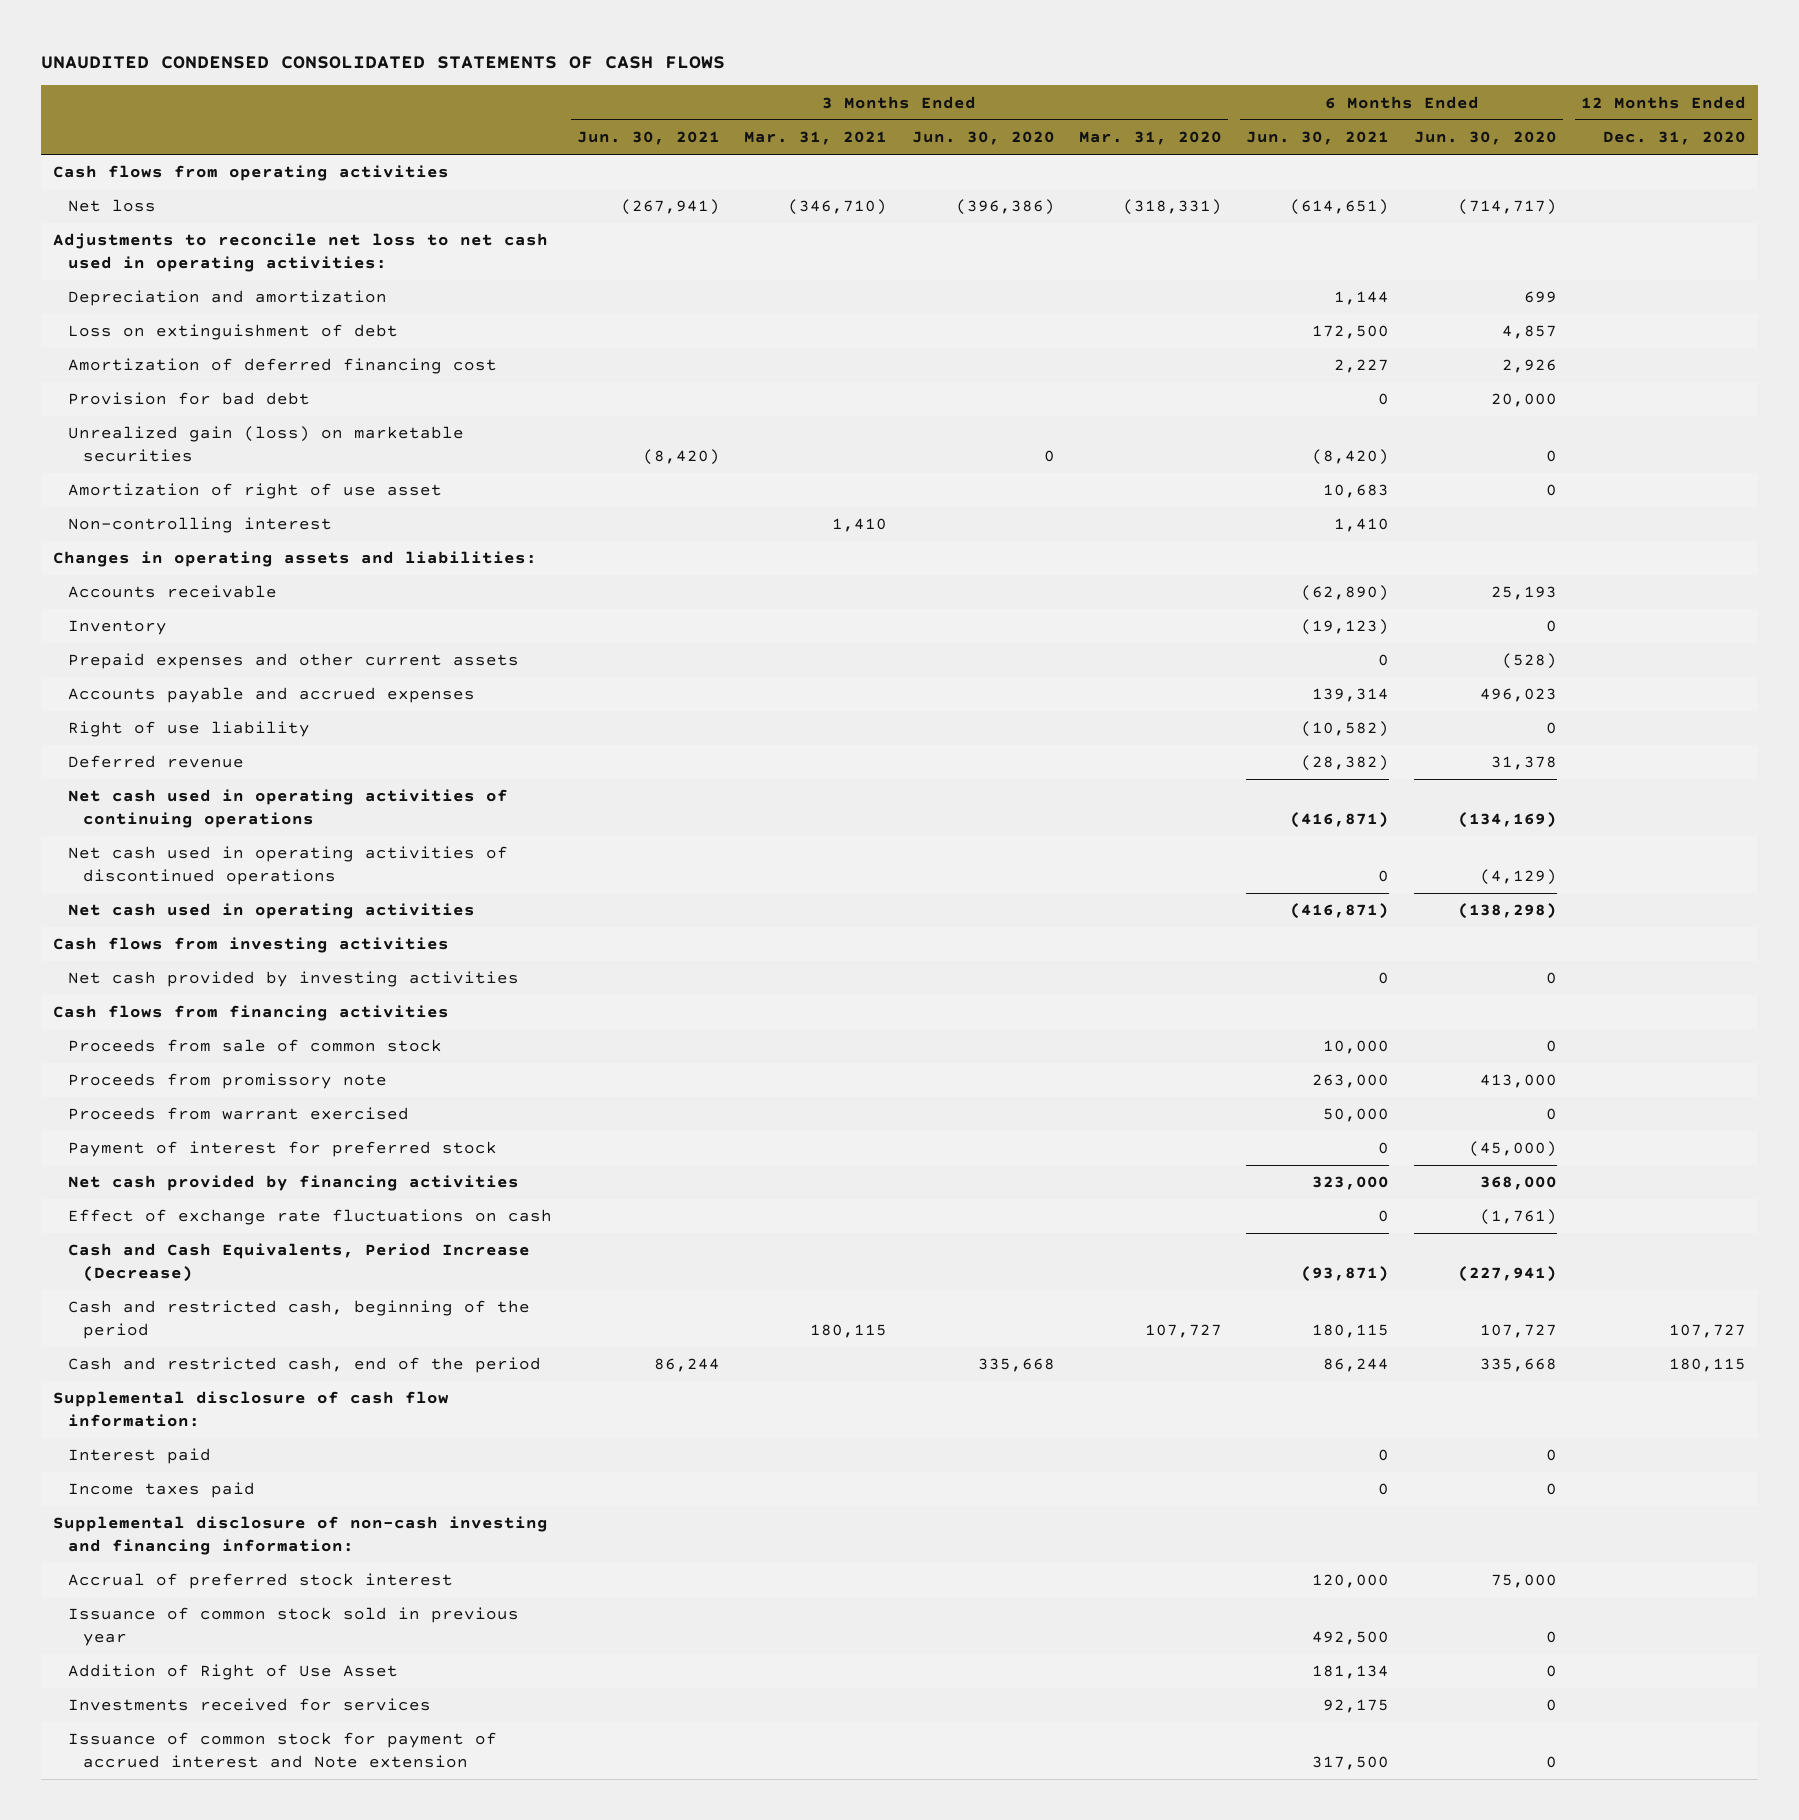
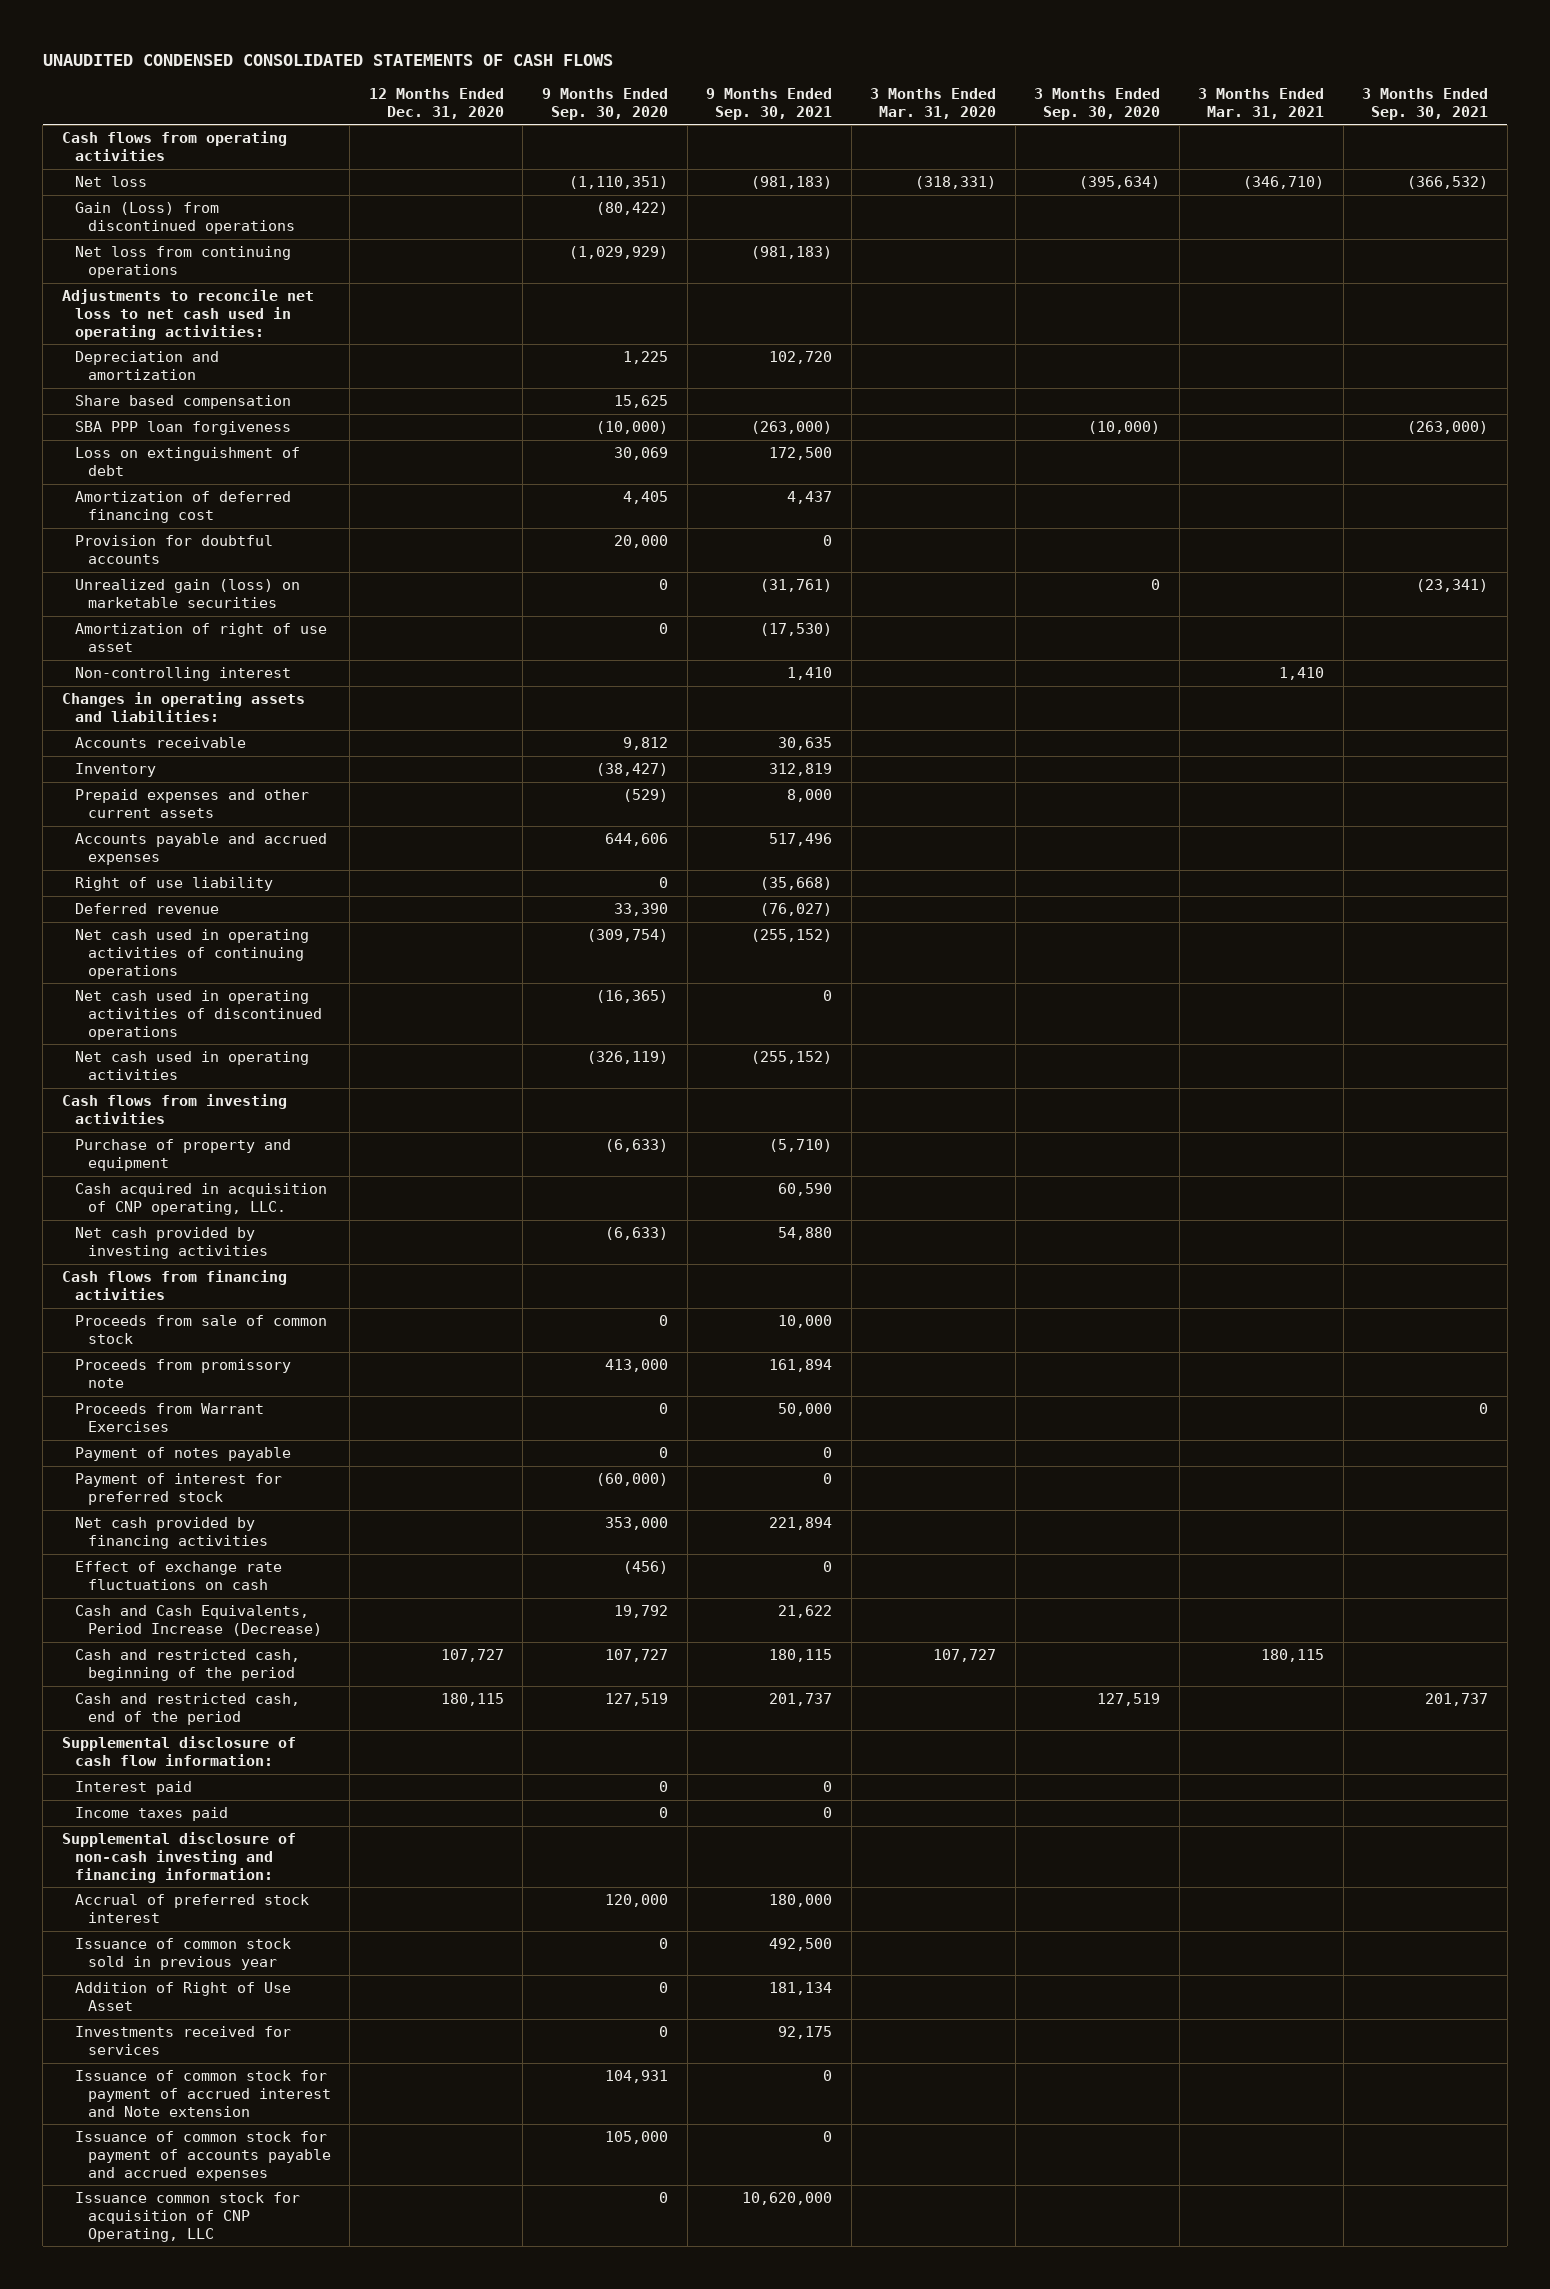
- | 3 Months Ended Jun. 30, 2021 | 3 Months Ended Mar. 31, 2021 | 3 Months Ended Jun. 30, 2020 | 3 Months Ended Mar. 31, 2020 | 6 Months Ended Jun. 30, 2021 | 6 Months Ended Jun. 30, 2020 | 12 Months Ended Dec. 31, 2020
+ | 12 Months Ended Dec. 31, 2020 | 9 Months Ended Sep. 30, 2020 | 9 Months Ended Sep. 30, 2021 | 3 Months Ended Mar. 31, 2020 | 3 Months Ended Sep. 30, 2020 | 3 Months Ended Mar. 31, 2021 | 3 Months Ended Sep. 30, 2021
+ Gain (Loss) from discontinued operations | | (80,422) | | | | |
+ Net loss from continuing operations | | (1,029,929) | (981,183) | | | |
+ Share based compensation | | 15,625 | | | | |
+ SBA PPP loan forgiveness | | (10,000) | (263,000) | | (10,000) | | (263,000)
- Provision for bad debt | | | | | 0 | 20,000 |
+ Provision for doubtful accounts | | 20,000 | 0 | | | |
+ Purchase of property and equipment | | (6,633) | (5,710) | | | |
+ Cash acquired in acquisition of CNP operating, LLC. | | | 60,590 | | | |
- Proceeds from warrant exercised | | | | | 50,000 | 0 |
+ Proceeds from Warrant Exercises | | 0 | 50,000 | | | | 0
+ Payment of notes payable | | 0 | 0 | | | |
+ Issuance of common stock for payment of accounts payable and accrued expenses | | 105,000 | 0 | | | |
+ Issuance common stock for acquisition of CNP Operating, LLC | | 0 | 10,620,000 | | | |

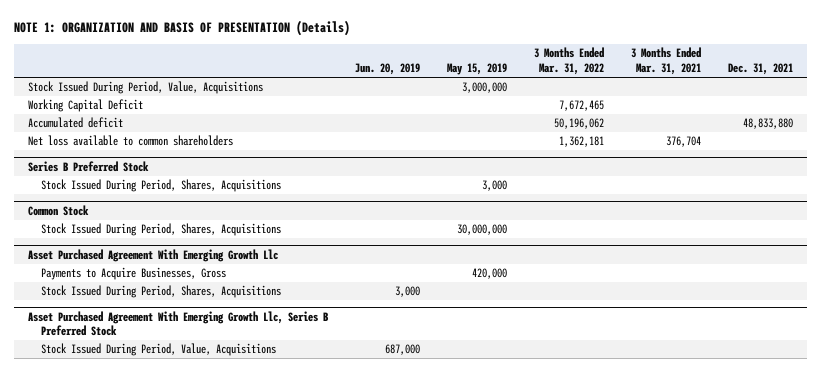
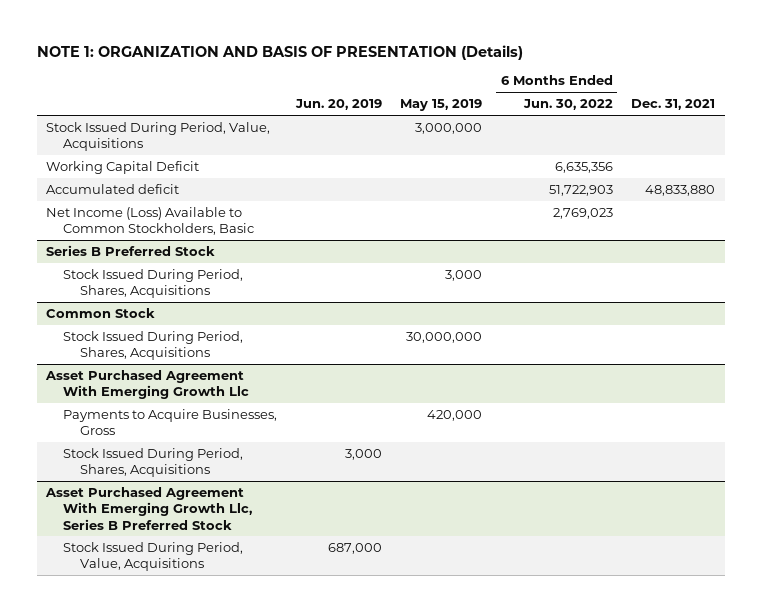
- | Jun. 20, 2019 | May 15, 2019 | 3 Months Ended Mar. 31, 2022 | 3 Months Ended Mar. 31, 2021 | Dec. 31, 2021
+ | Jun. 20, 2019 | May 15, 2019 | 6 Months Ended Jun. 30, 2022 | Dec. 31, 2021
- Net loss available to common shareholders | | | 1,362,181 | 376,704 |
+ Net Income (Loss) Available to Common Stockholders, Basic | | | 2,769,023 |

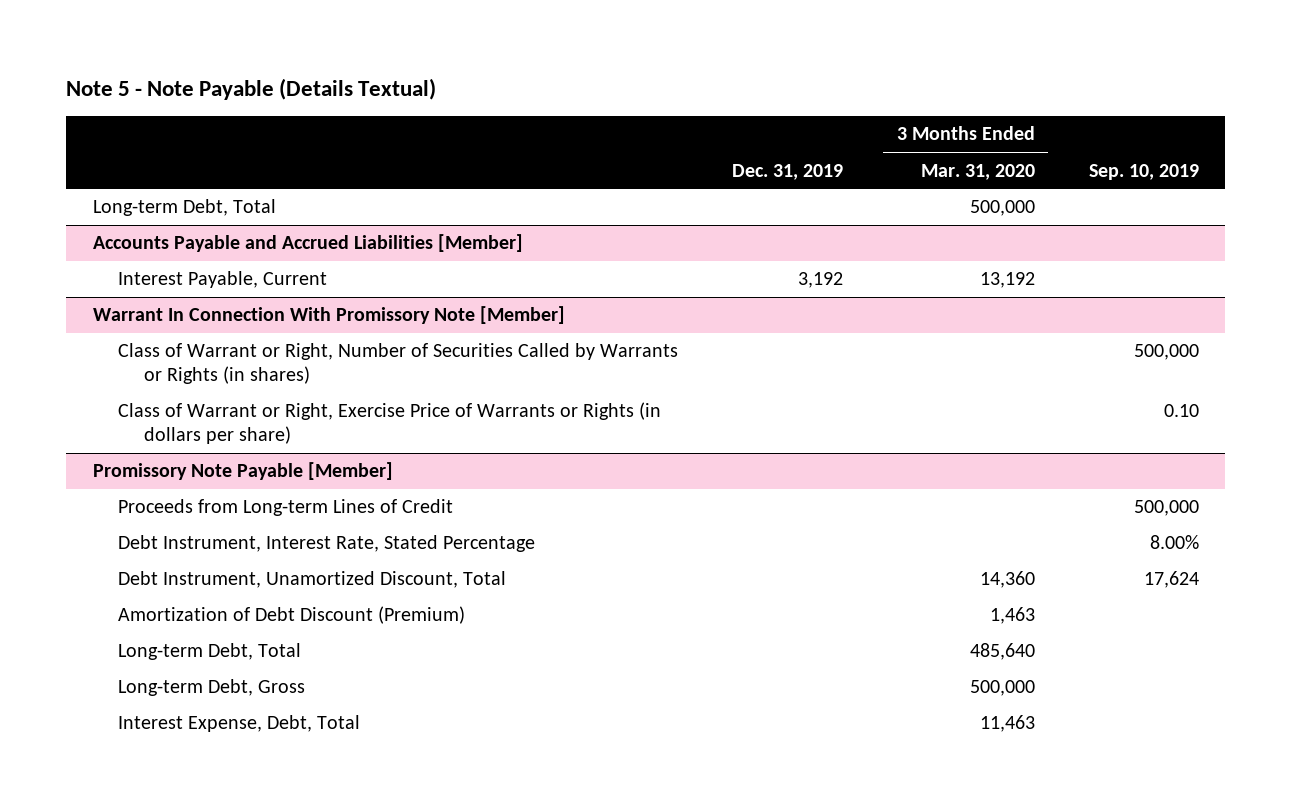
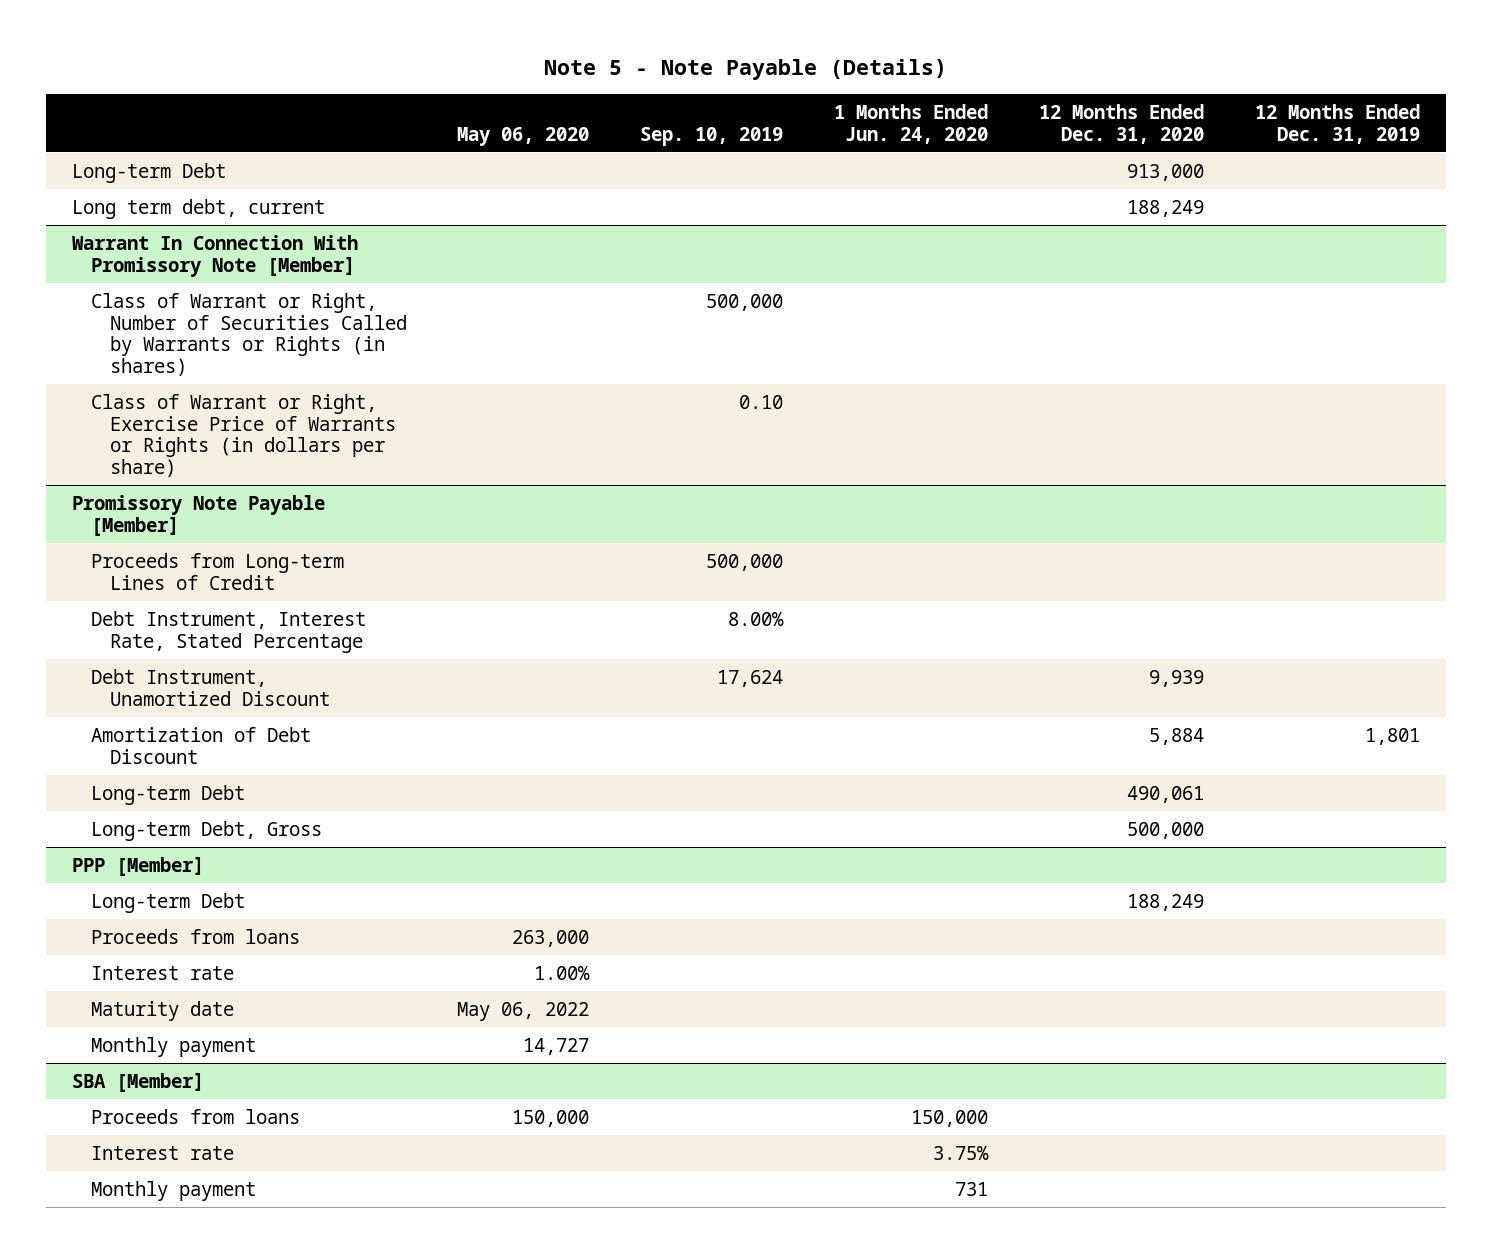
- Note 5 - Note Payable (Details Textual)
+ Note 5 - Note Payable (Details)
- | Dec. 31, 2019 | 3 Months Ended Mar. 31, 2020 | Sep. 10, 2019
+ | May 06, 2020 | Sep. 10, 2019 | 1 Months Ended Jun. 24, 2020 | 12 Months Ended Dec. 31, 2020 | 12 Months Ended Dec. 31, 2019
- Long-term Debt, Total | | 500,000 |
- Accounts Payable and Accrued Liabilities [Member]
- Interest Payable, Current | 3,192 | 13,192 |
+ Long-term Debt | | | | 913,000 |
+ Long term debt, current | | | | 188,249 |
@ Promissory Note Payable [Member]
- Debt Instrument, Unamortized Discount, Total | | 14,360 | 17,624
- Amortization of Debt Discount (Premium) | | 1,463 |
- Long-term Debt, Total | | 485,640 |
+ Debt Instrument, Unamortized Discount | | 17,624 | | 9,939 |
+ Amortization of Debt Discount | | | | 5,884 | 1,801
+ Long-term Debt | | | | 490,061 |
- Interest Expense, Debt, Total | | 11,463 |
+ PPP [Member]
+ Long-term Debt | | | | 188,249 |
+ Proceeds from loans | 263,000 | | | |
+ Interest rate | 1.00% | | | |
+ Maturity date | May 06, 2022 | | | |
+ Monthly payment | 14,727 | | | |
+ SBA [Member]
+ Proceeds from loans | 150,000 | | 150,000 | |
+ Interest rate | | | 3.75% | |
+ Monthly payment | | | 731 | |

